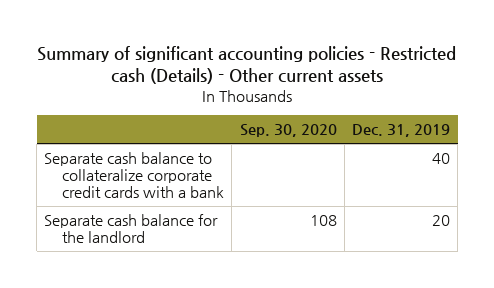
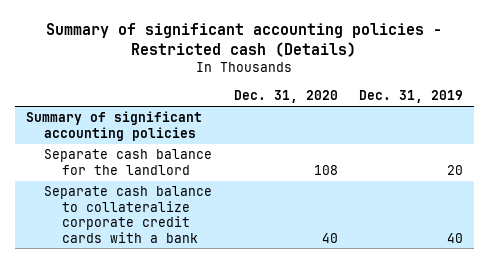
- Summary of significant accounting policies - Restricted cash (Details) - Other current assets
+ Summary of significant accounting policies - Restricted cash (Details)
- | Sep. 30, 2020 | Dec. 31, 2019
+ | Dec. 31, 2020 | Dec. 31, 2019
+ Summary of significant accounting policies
moved down: Separate cash balance to collateralize corporate credit cards with a bank | 40 | 40

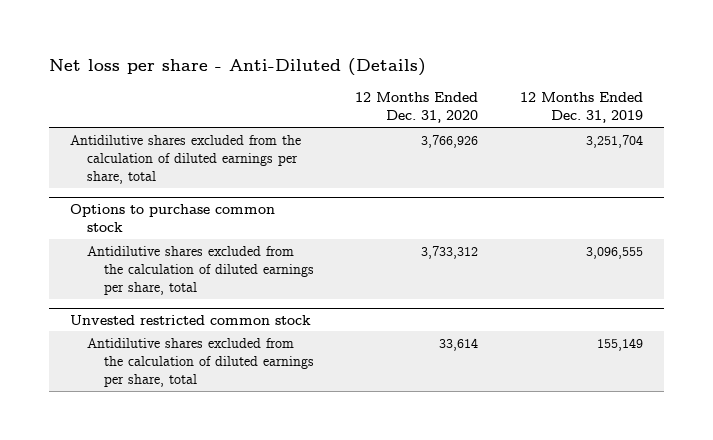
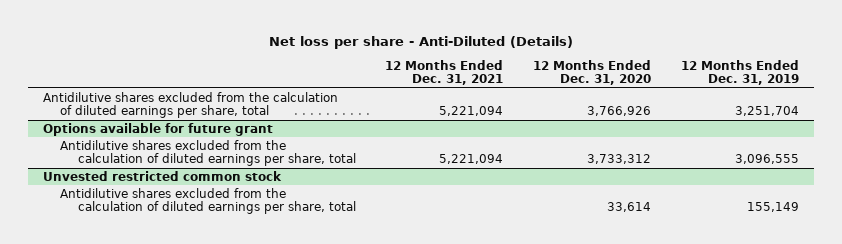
- | 12 Months Ended Dec. 31, 2020 | 12 Months Ended Dec. 31, 2019
+ | 12 Months Ended Dec. 31, 2021 | 12 Months Ended Dec. 31, 2020 | 12 Months Ended Dec. 31, 2019
- Options to purchase common stock
+ Options available for future grant

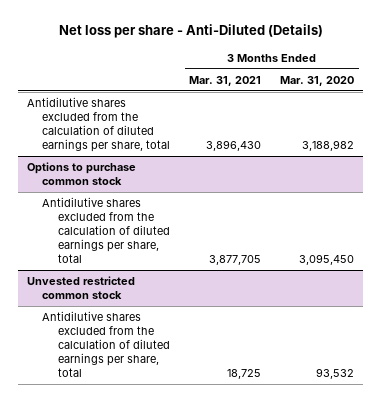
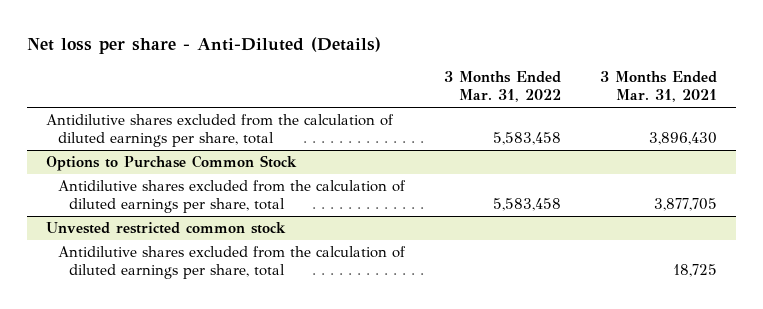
- | 3 Months Ended Mar. 31, 2021 | 3 Months Ended Mar. 31, 2020
+ | 3 Months Ended Mar. 31, 2022 | 3 Months Ended Mar. 31, 2021
- Options to purchase common stock
+ Options to Purchase Common Stock

